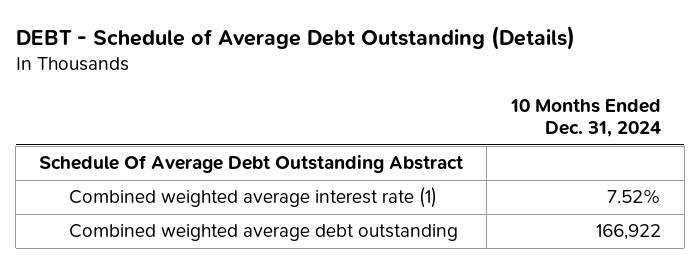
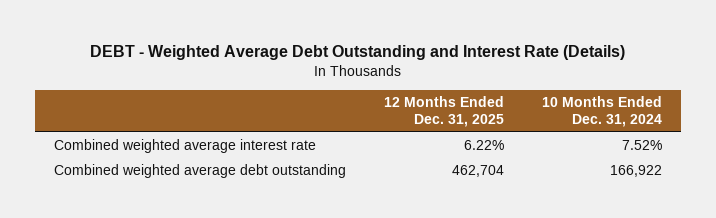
- DEBT - Schedule of Average Debt Outstanding (Details)
+ DEBT - Weighted Average Debt Outstanding and Interest Rate (Details)
- | 10 Months Ended Dec. 31, 2024
+ | 12 Months Ended Dec. 31, 2025 | 10 Months Ended Dec. 31, 2024
- Schedule Of Average Debt Outstanding Abstract
- Combined weighted average interest rate (1) | 7.52%
+ Combined weighted average interest rate | 6.22% | 7.52%

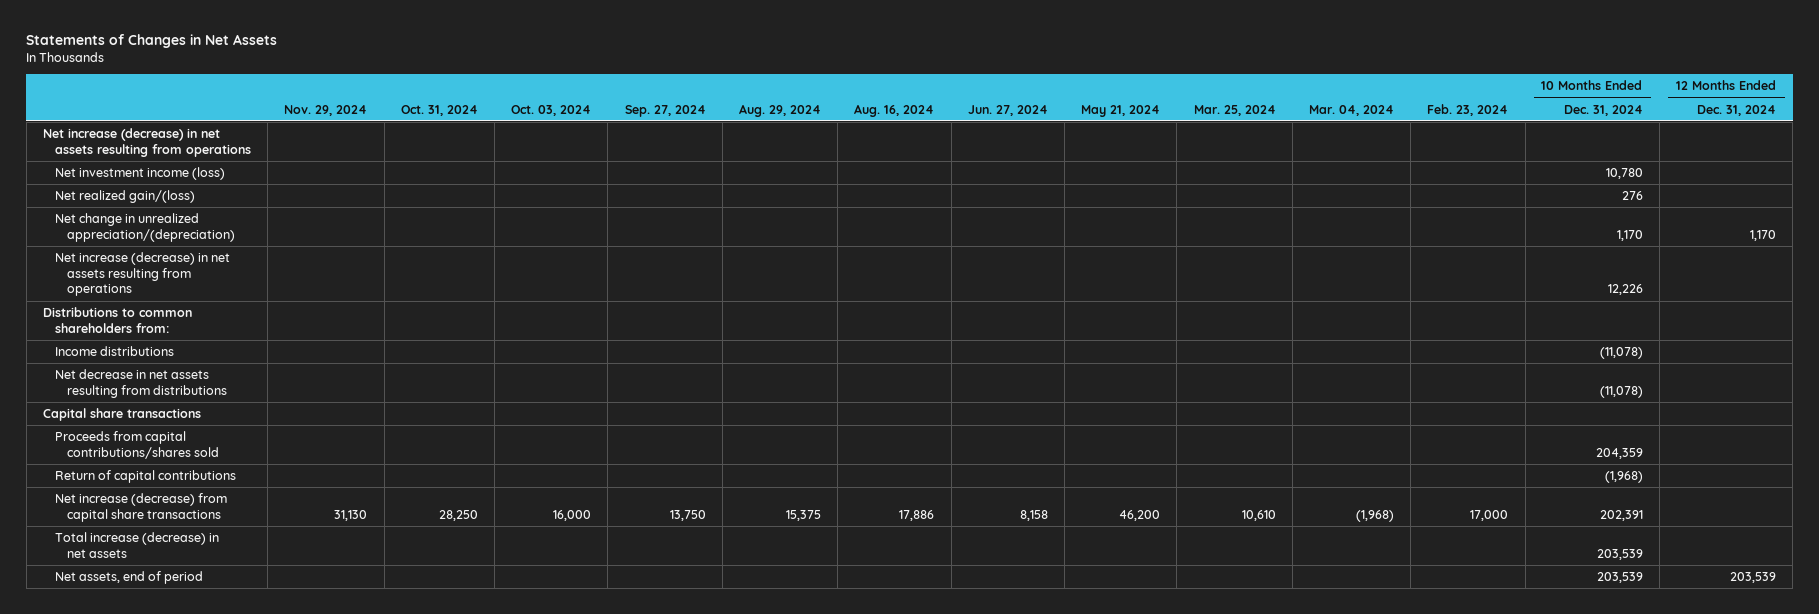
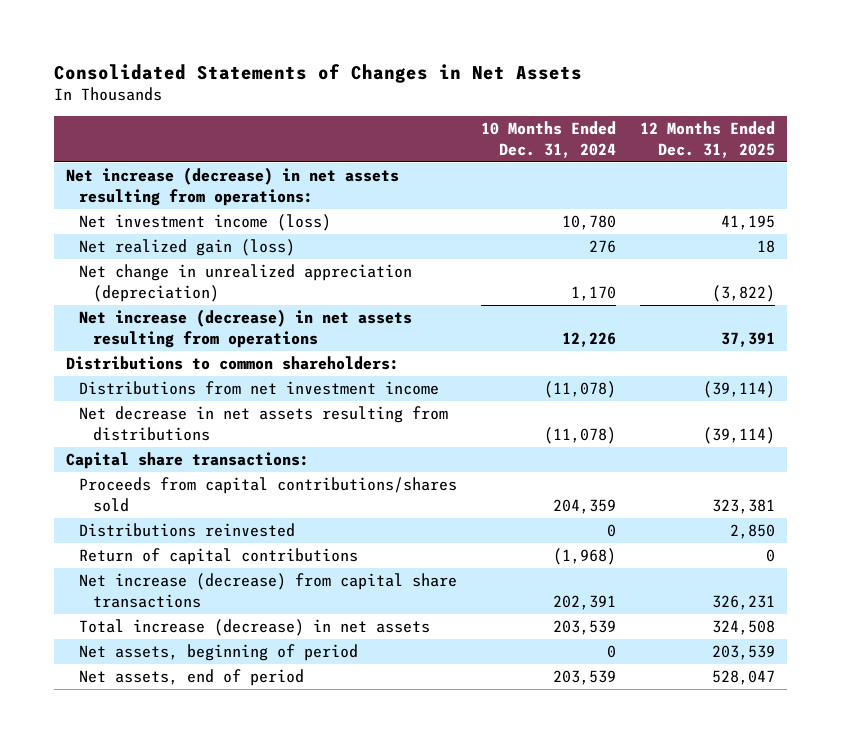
- Statements of Changes in Net Assets
+ Consolidated Statements of Changes in Net Assets
- | Nov. 29, 2024 | Oct. 31, 2024 | Oct. 03, 2024 | Sep. 27, 2024 | Aug. 29, 2024 | Aug. 16, 2024 | Jun. 27, 2024 | May 21, 2024 | Mar. 25, 2024 | Mar. 04, 2024 | Feb. 23, 2024 | 10 Months Ended Dec. 31, 2024 | 12 Months Ended Dec. 31, 2024
+ | 10 Months Ended Dec. 31, 2024 | 12 Months Ended Dec. 31, 2025
- Net increase (decrease) in net assets resulting from operations
+ Net increase (decrease) in net assets resulting from operations:
- Net realized gain/(loss) | | | | | | | | | | | | 276 |
- Net change in unrealized appreciation/(depreciation) | | | | | | | | | | | | 1,170 | 1,170
+ Net realized gain (loss) | 276 | 18
+ Net change in unrealized appreciation (depreciation) | 1,170 | (3,822)
- Distributions to common shareholders from:
- Income distributions | | | | | | | | | | | | (11,078) |
+ Distributions to common shareholders:
+ Distributions from net investment income | (11,078) | (39,114)
- Capital share transactions
+ Capital share transactions:
+ Distributions reinvested | 0 | 2,850
+ Net assets, beginning of period | 0 | 203,539

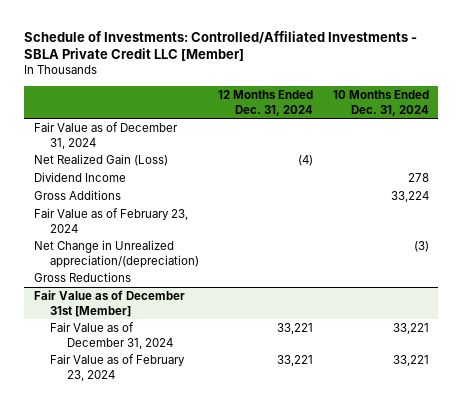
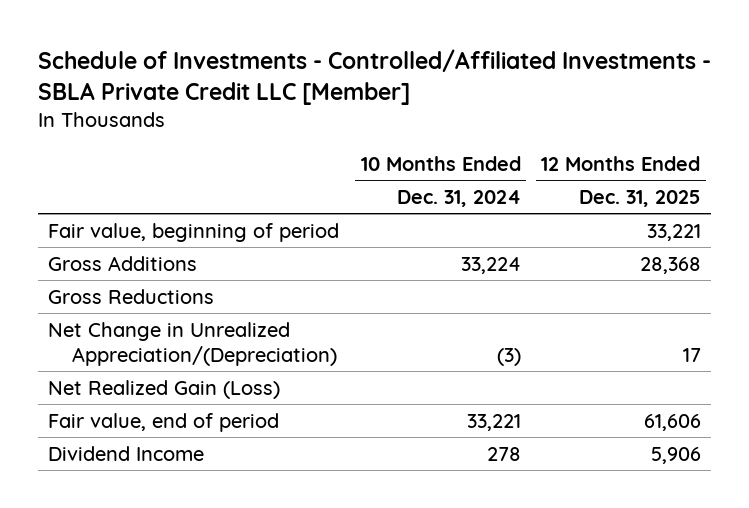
- Schedule of Investments: Controlled/Affiliated Investments - SBLA Private Credit LLC [Member]
+ Schedule of Investments - Controlled/Affiliated Investments - SBLA Private Credit LLC [Member]
- | 12 Months Ended Dec. 31, 2024 | 10 Months Ended Dec. 31, 2024
+ | 10 Months Ended Dec. 31, 2024 | 12 Months Ended Dec. 31, 2025
- Fair Value as of December 31, 2024
+ Fair value, beginning of period | | 33,221
- Fair Value as of February 23, 2024
- Net Change in Unrealized appreciation/(depreciation) | | (3)
- Fair Value as of December 31st [Member]
- Fair Value as of December 31, 2024 | 33,221 | 33,221
- Fair Value as of February 23, 2024 | 33,221 | 33,221
+ Net Change in Unrealized Appreciation/(Depreciation) | (3) | 17
moved down: Net Realized Gain (Loss)
+ Fair value, end of period | 33,221 | 61,606
moved down: Dividend Income | 278 | 5,906

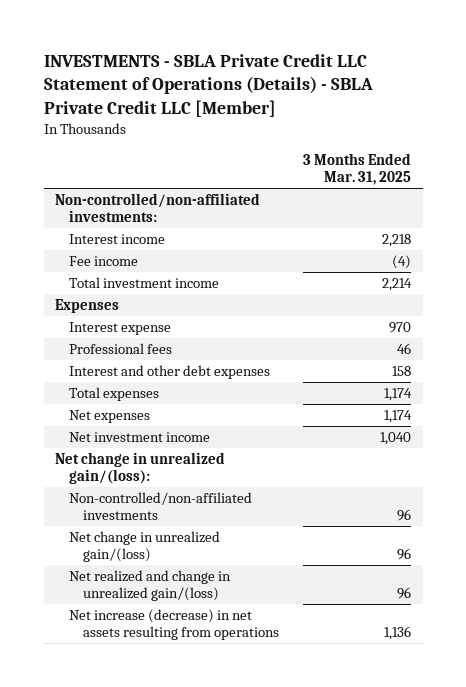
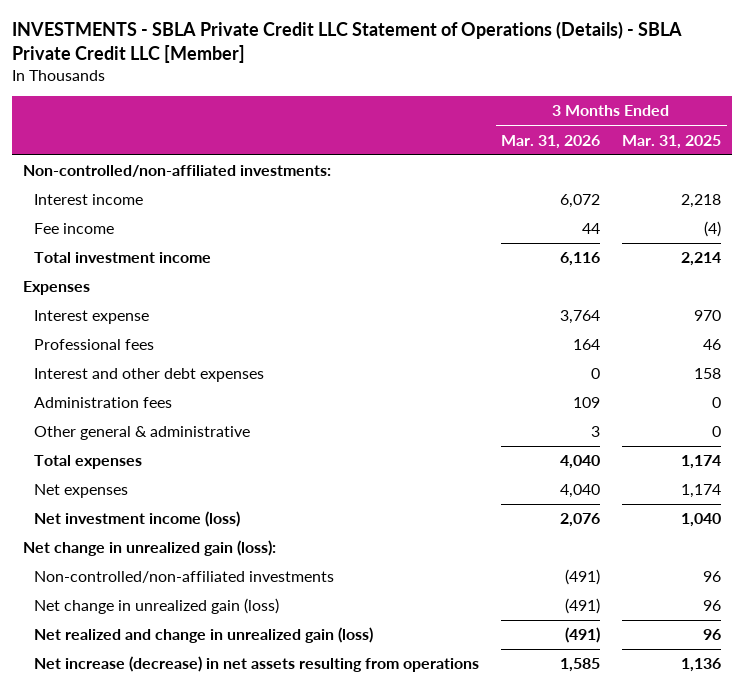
- | 3 Months Ended Mar. 31, 2025
+ | 3 Months Ended Mar. 31, 2026 | 3 Months Ended Mar. 31, 2025
+ Administration fees | 109 | 0
+ Other general & administrative | 3 | 0
- Net investment income | 1,040
- Net change in unrealized gain/(loss):
+ Net investment income (loss) | 2,076 | 1,040
+ Net change in unrealized gain (loss):
- Net change in unrealized gain/(loss) | 96
- Net realized and change in unrealized gain/(loss) | 96
+ Net change in unrealized gain (loss) | (491) | 96
+ Net realized and change in unrealized gain (loss) | (491) | 96

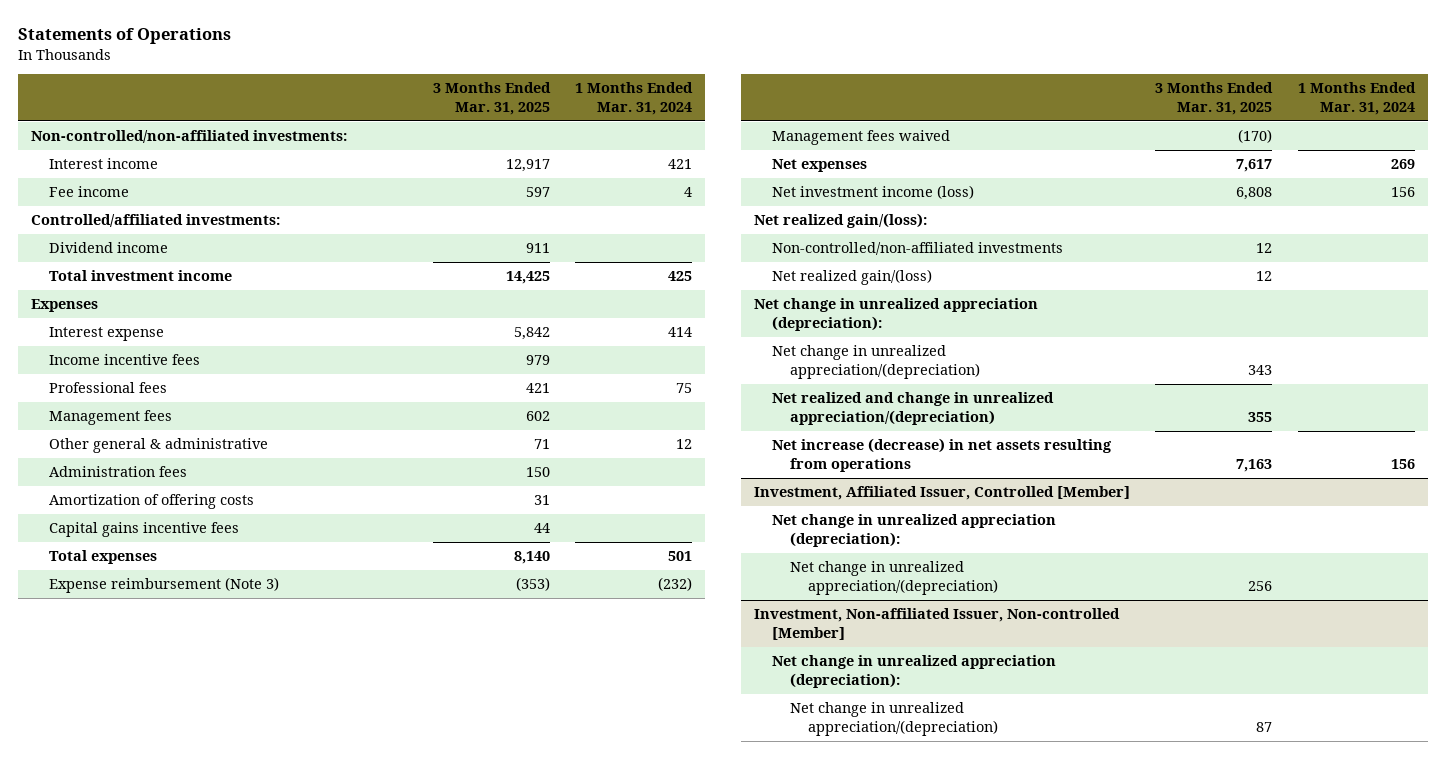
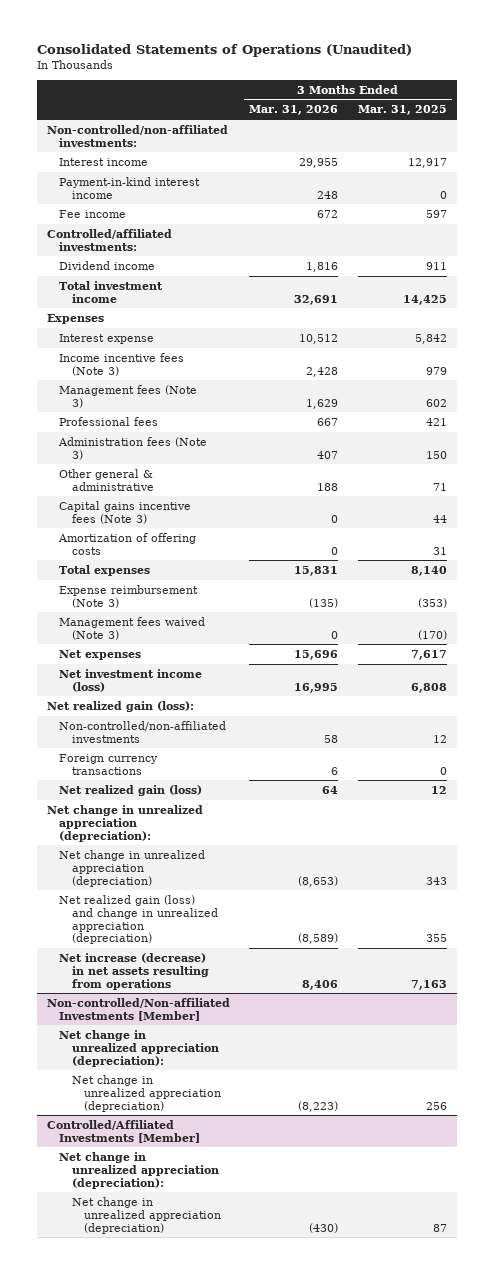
- Statements of Operations
+ Consolidated Statements of Operations (Unaudited)
- | 3 Months Ended Mar. 31, 2025 | 1 Months Ended Mar. 31, 2024
+ | 3 Months Ended Mar. 31, 2026 | 3 Months Ended Mar. 31, 2025
+ Payment-in-kind interest income | 248 | 0
- Income incentive fees | 979 |
+ Income incentive fees (Note 3) | 2,428 | 979
+ Management fees (Note 3) | 1,629 | 602
- Management fees | 602 |
+ Administration fees (Note 3) | 407 | 150
- Administration fees | 150 |
+ Capital gains incentive fees (Note 3) | 0 | 44
- Capital gains incentive fees | 44 |
- Management fees waived | (170) |
+ Management fees waived (Note 3) | 0 | (170)
- Net realized gain/(loss):
+ Net realized gain (loss):
- Net realized gain/(loss) | 12 |
+ Foreign currency transactions | 6 | 0
+ Net realized gain (loss) | 64 | 12
- Net change in unrealized appreciation/(depreciation) | 343 |
- Net realized and change in unrealized appreciation/(depreciation) | 355 |
+ Net change in unrealized appreciation (depreciation) | (8,653) | 343
+ Net realized gain (loss) and change in unrealized appreciation (depreciation) | (8,589) | 355
- Investment, Affiliated Issuer, Controlled [Member]
+ Non-controlled/Non-affiliated Investments [Member]
- Net change in unrealized appreciation/(depreciation) | 256 |
- Investment, Non-affiliated Issuer, Non-controlled [Member]
+ Net change in unrealized appreciation (depreciation) | (8,223) | 256
+ Controlled/Affiliated Investments [Member]
- Net change in unrealized appreciation/(depreciation) | 87 |
+ Net change in unrealized appreciation (depreciation) | (430) | 87

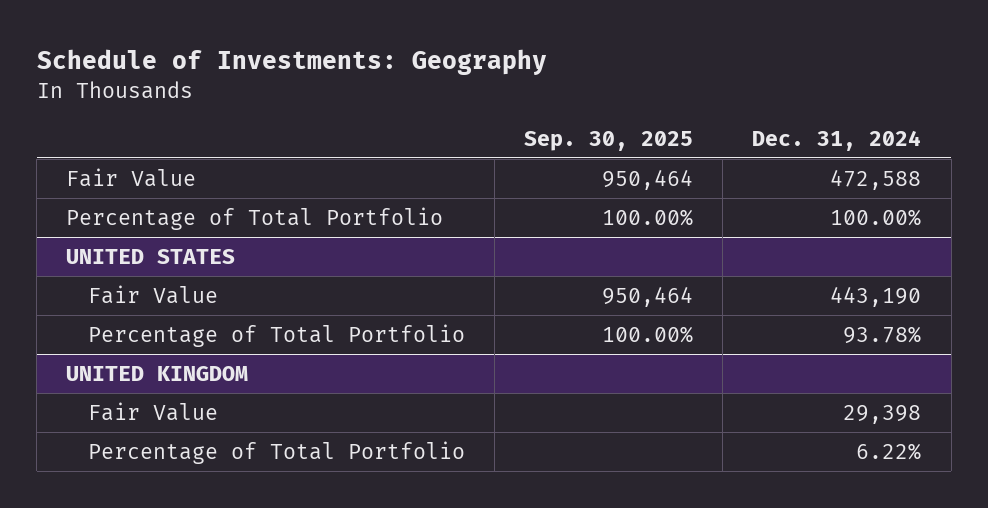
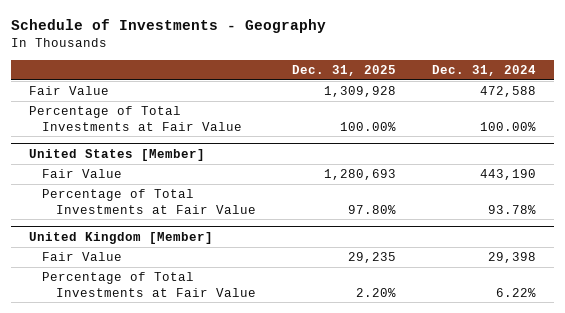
- Schedule of Investments: Geography
+ Schedule of Investments - Geography
- | Sep. 30, 2025 | Dec. 31, 2024
+ | Dec. 31, 2025 | Dec. 31, 2024
- Percentage of Total Portfolio | 100.00% | 100.00%
- UNITED STATES
+ Percentage of Total Investments at Fair Value | 100.00% | 100.00%
+ United States [Member]
- Percentage of Total Portfolio | 100.00% | 93.78%
- UNITED KINGDOM
+ Percentage of Total Investments at Fair Value | 97.80% | 93.78%
+ United Kingdom [Member]
- Percentage of Total Portfolio | | 6.22%
+ Percentage of Total Investments at Fair Value | 2.20% | 6.22%

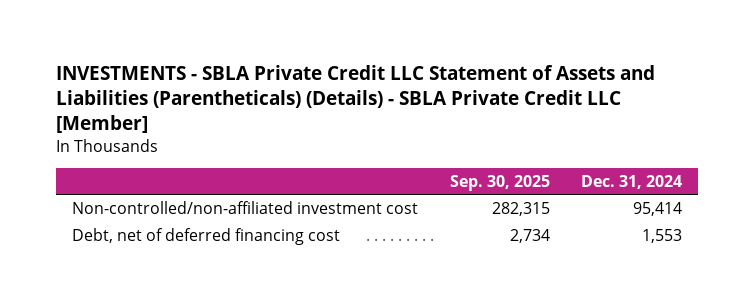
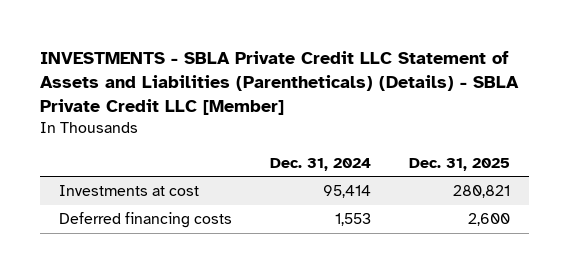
- | Sep. 30, 2025 | Dec. 31, 2024
+ | Dec. 31, 2024 | Dec. 31, 2025
- Non-controlled/non-affiliated investment cost | 282,315 | 95,414
- Debt, net of deferred financing cost | 2,734 | 1,553
+ Investments at cost | 95,414 | 280,821
+ Deferred financing costs | 1,553 | 2,600

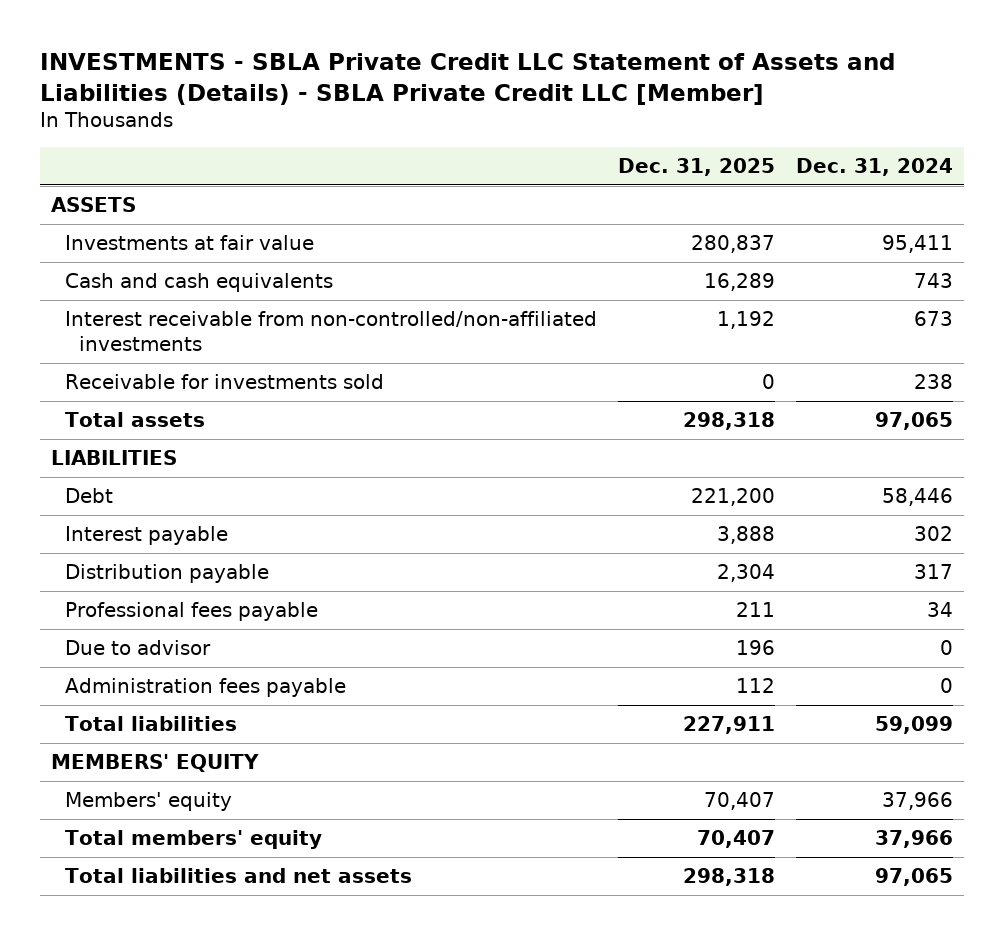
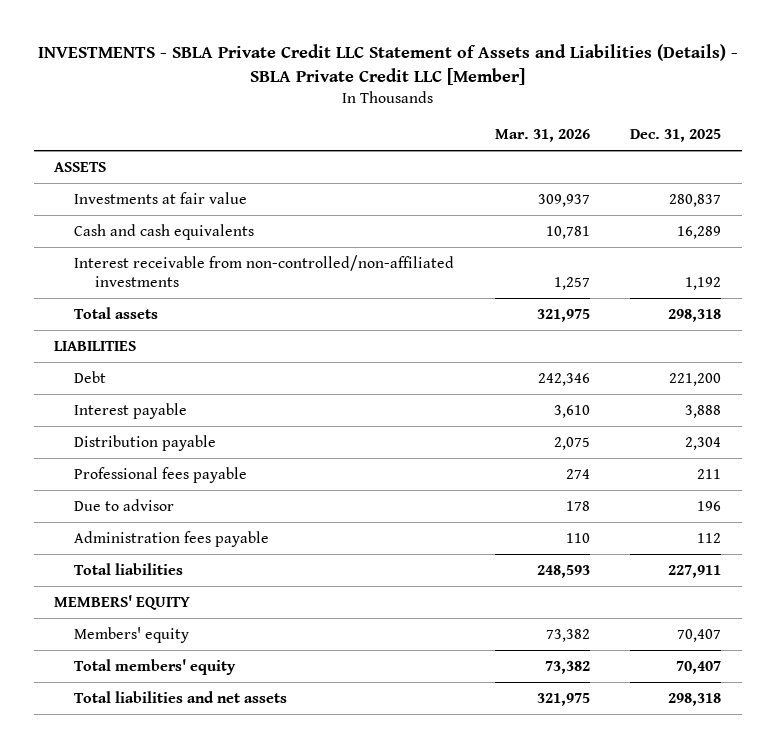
- | Dec. 31, 2025 | Dec. 31, 2024
+ | Mar. 31, 2026 | Dec. 31, 2025
- Receivable for investments sold | 0 | 238

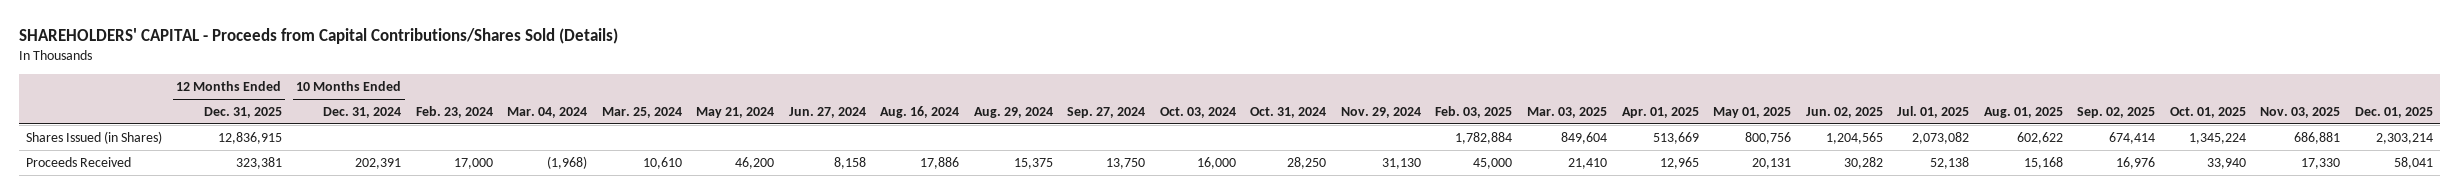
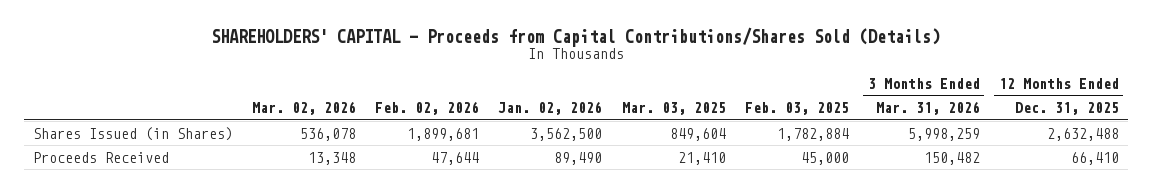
- | 12 Months Ended Dec. 31, 2025 | 10 Months Ended Dec. 31, 2024 | Feb. 23, 2024 | Mar. 04, 2024 | Mar. 25, 2024 | May 21, 2024 | Jun. 27, 2024 | Aug. 16, 2024 | Aug. 29, 2024 | Sep. 27, 2024 | Oct. 03, 2024 | Oct. 31, 2024 | Nov. 29, 2024 | Feb. 03, 2025 | Mar. 03, 2025 | Apr. 01, 2025 | May 01, 2025 | Jun. 02, 2025 | Jul. 01, 2025 | Aug. 01, 2025 | Sep. 02, 2025 | Oct. 01, 2025 | Nov. 03, 2025 | Dec. 01, 2025
+ | Mar. 02, 2026 | Feb. 02, 2026 | Jan. 02, 2026 | Mar. 03, 2025 | Feb. 03, 2025 | 3 Months Ended Mar. 31, 2026 | 12 Months Ended Dec. 31, 2025
- Shares Issued (in Shares) | 12,836,915 | | | | | | | | | | | | | 1,782,884 | 849,604 | 513,669 | 800,756 | 1,204,565 | 2,073,082 | 602,622 | 674,414 | 1,345,224 | 686,881 | 2,303,214
- Proceeds Received | 323,381 | 202,391 | 17,000 | (1,968) | 10,610 | 46,200 | 8,158 | 17,886 | 15,375 | 13,750 | 16,000 | 28,250 | 31,130 | 45,000 | 21,410 | 12,965 | 20,131 | 30,282 | 52,138 | 15,168 | 16,976 | 33,940 | 17,330 | 58,041
+ Shares Issued (in Shares) | 536,078 | 1,899,681 | 3,562,500 | 849,604 | 1,782,884 | 5,998,259 | 2,632,488
+ Proceeds Received | 13,348 | 47,644 | 89,490 | 21,410 | 45,000 | 150,482 | 66,410

